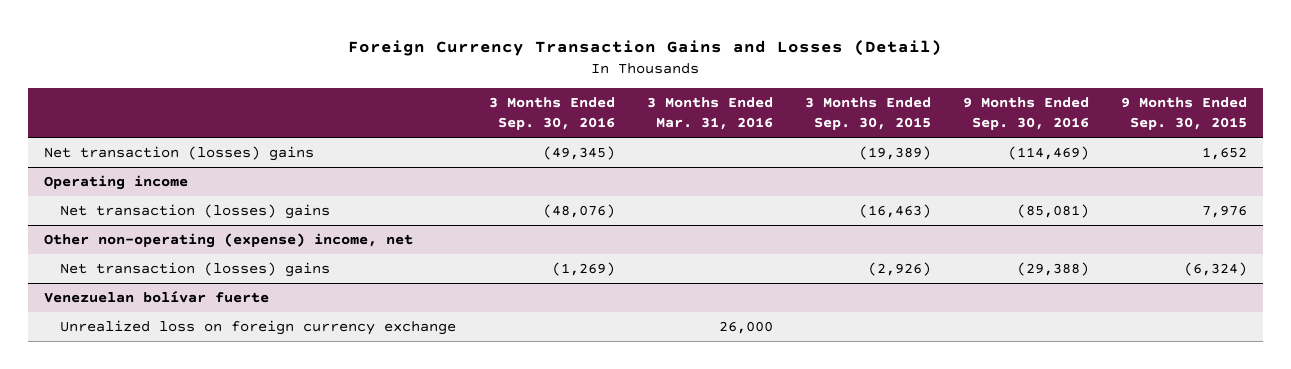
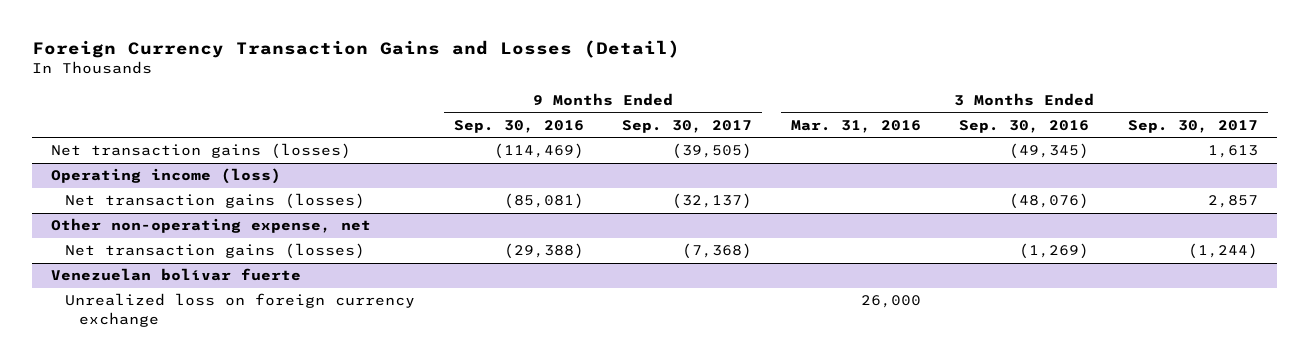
- | 3 Months Ended Sep. 30, 2016 | 3 Months Ended Mar. 31, 2016 | 3 Months Ended Sep. 30, 2015 | 9 Months Ended Sep. 30, 2016 | 9 Months Ended Sep. 30, 2015
+ | 9 Months Ended Sep. 30, 2016 | 9 Months Ended Sep. 30, 2017 | 3 Months Ended Mar. 31, 2016 | 3 Months Ended Sep. 30, 2016 | 3 Months Ended Sep. 30, 2017
- Net transaction (losses) gains | (49,345) | | (19,389) | (114,469) | 1,652
- Operating income
- Net transaction (losses) gains | (48,076) | | (16,463) | (85,081) | 7,976
- Other non-operating (expense) income, net
- Net transaction (losses) gains | (1,269) | | (2,926) | (29,388) | (6,324)
+ Net transaction gains (losses) | (114,469) | (39,505) | | (49,345) | 1,613
+ Operating income (loss)
+ Net transaction gains (losses) | (85,081) | (32,137) | | (48,076) | 2,857
+ Other non-operating expense, net
+ Net transaction gains (losses) | (29,388) | (7,368) | | (1,269) | (1,244)

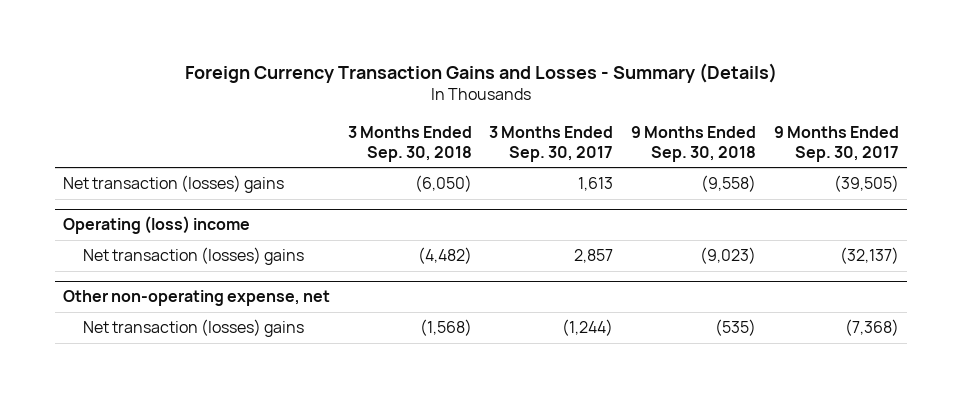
- Foreign Currency Transaction Gains and Losses (Detail)
+ Foreign Currency Transaction Gains and Losses - Summary (Details)
- | 9 Months Ended Sep. 30, 2016 | 9 Months Ended Sep. 30, 2017 | 3 Months Ended Mar. 31, 2016 | 3 Months Ended Sep. 30, 2016 | 3 Months Ended Sep. 30, 2017
+ | 3 Months Ended Sep. 30, 2018 | 3 Months Ended Sep. 30, 2017 | 9 Months Ended Sep. 30, 2018 | 9 Months Ended Sep. 30, 2017
- Net transaction gains (losses) | (114,469) | (39,505) | | (49,345) | 1,613
- Operating income (loss)
- Net transaction gains (losses) | (85,081) | (32,137) | | (48,076) | 2,857
+ Net transaction (losses) gains | (6,050) | 1,613 | (9,558) | (39,505)
+ Operating (loss) income
+ Net transaction (losses) gains | (4,482) | 2,857 | (9,023) | (32,137)
@ Other non-operating expense, net
- Net transaction gains (losses) | (29,388) | (7,368) | | (1,269) | (1,244)
- Venezuelan bolívar fuerte
- Unrealized loss on foreign currency exchange | | | 26,000 | |
@ Other non-operating expense, net
+ Net transaction (losses) gains | (1,568) | (1,244) | (535) | (7,368)

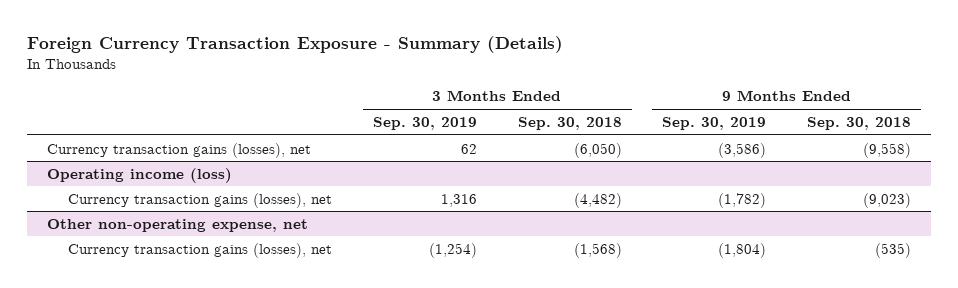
- Foreign Currency Transaction Gains and Losses - Summary (Details)
+ Foreign Currency Transaction Exposure - Summary (Details)
- | 3 Months Ended Sep. 30, 2018 | 3 Months Ended Sep. 30, 2017 | 9 Months Ended Sep. 30, 2018 | 9 Months Ended Sep. 30, 2017
+ | 3 Months Ended Sep. 30, 2019 | 3 Months Ended Sep. 30, 2018 | 9 Months Ended Sep. 30, 2019 | 9 Months Ended Sep. 30, 2018
- Net transaction (losses) gains | (6,050) | 1,613 | (9,558) | (39,505)
- Operating (loss) income
- Net transaction (losses) gains | (4,482) | 2,857 | (9,023) | (32,137)
+ Currency transaction gains (losses), net | 62 | (6,050) | (3,586) | (9,558)
+ Operating income (loss)
+ Currency transaction gains (losses), net | 1,316 | (4,482) | (1,782) | (9,023)
@ Other non-operating expense, net
- Net transaction (losses) gains | (1,568) | (1,244) | (535) | (7,368)
+ Currency transaction gains (losses), net | (1,254) | (1,568) | (1,804) | (535)

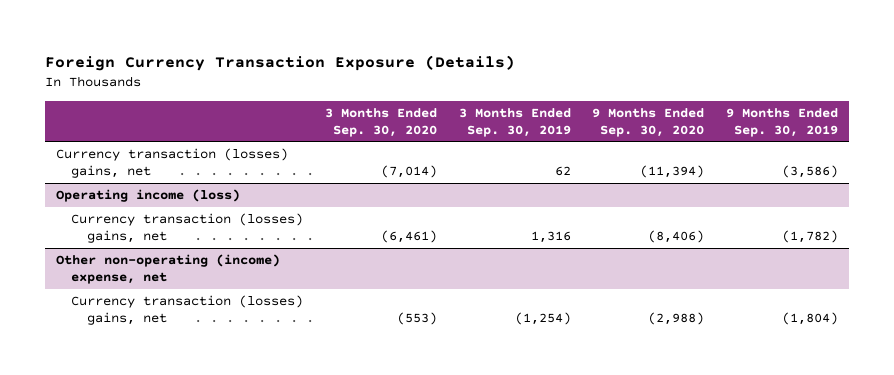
- Foreign Currency Transaction Exposure - Summary (Details)
+ Foreign Currency Transaction Exposure (Details)
- | 3 Months Ended Sep. 30, 2019 | 3 Months Ended Sep. 30, 2018 | 9 Months Ended Sep. 30, 2019 | 9 Months Ended Sep. 30, 2018
+ | 3 Months Ended Sep. 30, 2020 | 3 Months Ended Sep. 30, 2019 | 9 Months Ended Sep. 30, 2020 | 9 Months Ended Sep. 30, 2019
- Currency transaction gains (losses), net | 62 | (6,050) | (3,586) | (9,558)
+ Currency transaction (losses) gains, net | (7,014) | 62 | (11,394) | (3,586)
@ Operating income (loss)
- Currency transaction gains (losses), net | 1,316 | (4,482) | (1,782) | (9,023)
- Other non-operating expense, net
- Currency transaction gains (losses), net | (1,254) | (1,568) | (1,804) | (535)
@ Operating income (loss)
+ Currency transaction (losses) gains, net | (6,461) | 1,316 | (8,406) | (1,782)
+ Other non-operating (income) expense, net
+ Currency transaction (losses) gains, net | (553) | (1,254) | (2,988) | (1,804)

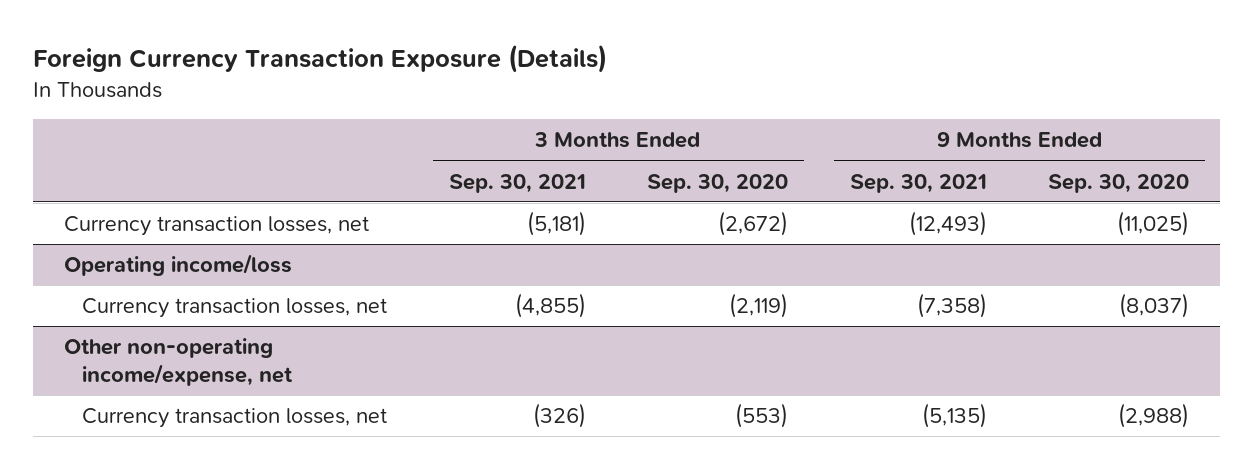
- | 3 Months Ended Sep. 30, 2020 | 3 Months Ended Sep. 30, 2019 | 9 Months Ended Sep. 30, 2020 | 9 Months Ended Sep. 30, 2019
+ | 3 Months Ended Sep. 30, 2021 | 3 Months Ended Sep. 30, 2020 | 9 Months Ended Sep. 30, 2021 | 9 Months Ended Sep. 30, 2020
- Currency transaction (losses) gains, net | (7,014) | 62 | (11,394) | (3,586)
- Operating income (loss)
- Currency transaction (losses) gains, net | (6,461) | 1,316 | (8,406) | (1,782)
- Other non-operating (income) expense, net
- Currency transaction (losses) gains, net | (553) | (1,254) | (2,988) | (1,804)
+ Currency transaction losses, net | (5,181) | (2,672) | (12,493) | (11,025)
+ Operating income/loss
+ Currency transaction losses, net | (4,855) | (2,119) | (7,358) | (8,037)
+ Other non-operating income/expense, net
+ Currency transaction losses, net | (326) | (553) | (5,135) | (2,988)

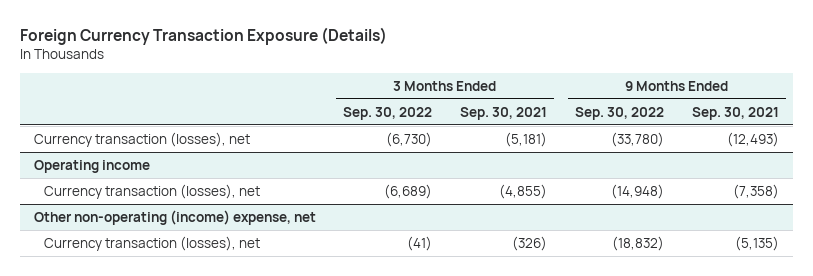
- | 3 Months Ended Sep. 30, 2021 | 3 Months Ended Sep. 30, 2020 | 9 Months Ended Sep. 30, 2021 | 9 Months Ended Sep. 30, 2020
+ | 3 Months Ended Sep. 30, 2022 | 3 Months Ended Sep. 30, 2021 | 9 Months Ended Sep. 30, 2022 | 9 Months Ended Sep. 30, 2021
- Currency transaction losses, net | (5,181) | (2,672) | (12,493) | (11,025)
- Operating income/loss
- Currency transaction losses, net | (4,855) | (2,119) | (7,358) | (8,037)
- Other non-operating income/expense, net
- Currency transaction losses, net | (326) | (553) | (5,135) | (2,988)
+ Currency transaction (losses), net | (6,730) | (5,181) | (33,780) | (12,493)
+ Operating income
+ Currency transaction (losses), net | (6,689) | (4,855) | (14,948) | (7,358)
+ Other non-operating (income) expense, net
+ Currency transaction (losses), net | (41) | (326) | (18,832) | (5,135)

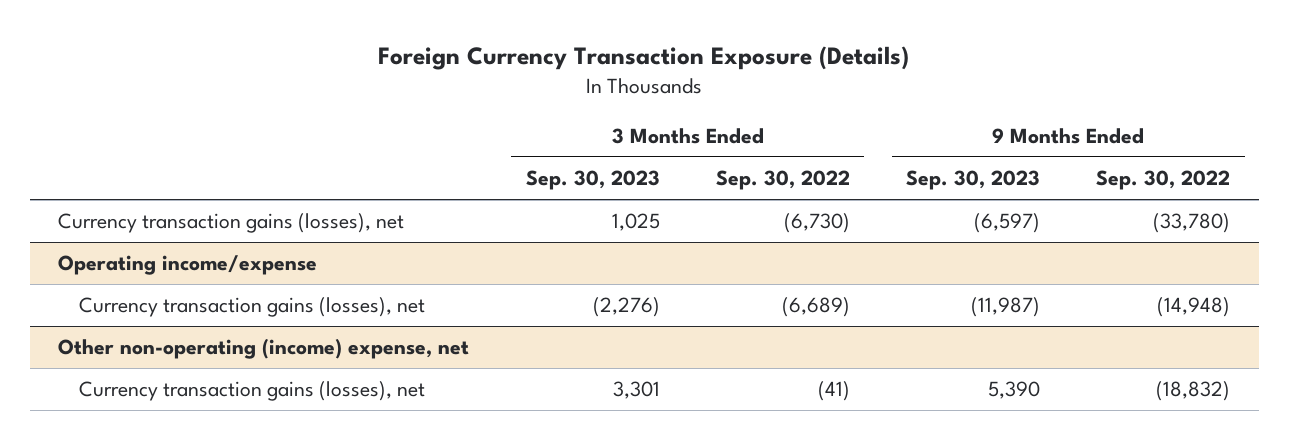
- | 3 Months Ended Sep. 30, 2022 | 3 Months Ended Sep. 30, 2021 | 9 Months Ended Sep. 30, 2022 | 9 Months Ended Sep. 30, 2021
+ | 3 Months Ended Sep. 30, 2023 | 3 Months Ended Sep. 30, 2022 | 9 Months Ended Sep. 30, 2023 | 9 Months Ended Sep. 30, 2022
- Currency transaction (losses), net | (6,730) | (5,181) | (33,780) | (12,493)
- Operating income
- Currency transaction (losses), net | (6,689) | (4,855) | (14,948) | (7,358)
+ Currency transaction gains (losses), net | 1,025 | (6,730) | (6,597) | (33,780)
+ Operating income/expense
+ Currency transaction gains (losses), net | (2,276) | (6,689) | (11,987) | (14,948)
@ Other non-operating (income) expense, net
- Currency transaction (losses), net | (41) | (326) | (18,832) | (5,135)
+ Currency transaction gains (losses), net | 3,301 | (41) | 5,390 | (18,832)

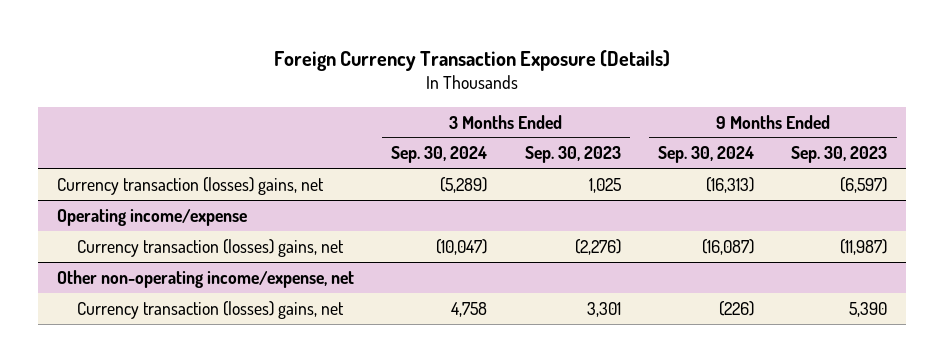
- | 3 Months Ended Sep. 30, 2023 | 3 Months Ended Sep. 30, 2022 | 9 Months Ended Sep. 30, 2023 | 9 Months Ended Sep. 30, 2022
+ | 3 Months Ended Sep. 30, 2024 | 3 Months Ended Sep. 30, 2023 | 9 Months Ended Sep. 30, 2024 | 9 Months Ended Sep. 30, 2023
- Currency transaction gains (losses), net | 1,025 | (6,730) | (6,597) | (33,780)
+ Currency transaction (losses) gains, net | (5,289) | 1,025 | (16,313) | (6,597)
@ Operating income/expense
- Currency transaction gains (losses), net | (2,276) | (6,689) | (11,987) | (14,948)
- Other non-operating (income) expense, net
- Currency transaction gains (losses), net | 3,301 | (41) | 5,390 | (18,832)
@ Operating income/expense
+ Currency transaction (losses) gains, net | (10,047) | (2,276) | (16,087) | (11,987)
+ Other non-operating income/expense, net
+ Currency transaction (losses) gains, net | 4,758 | 3,301 | (226) | 5,390

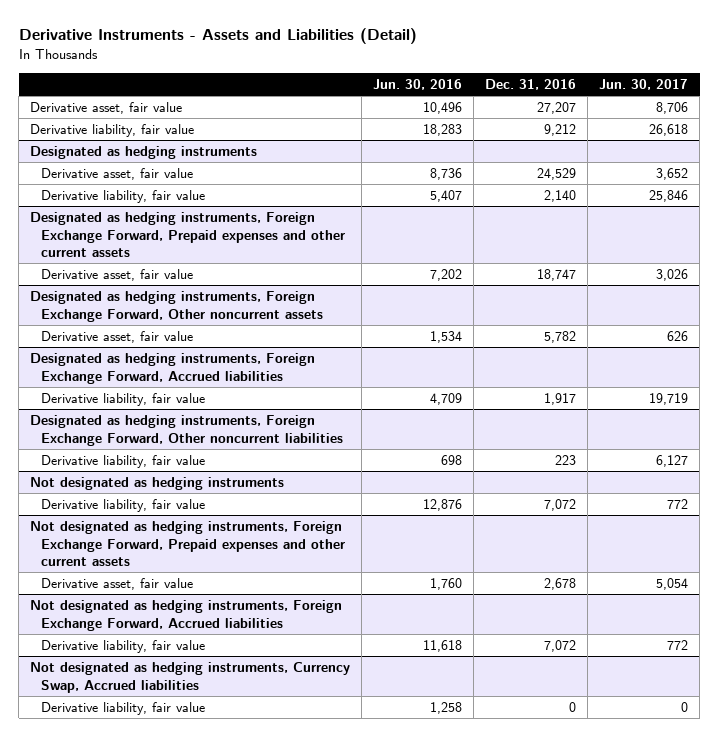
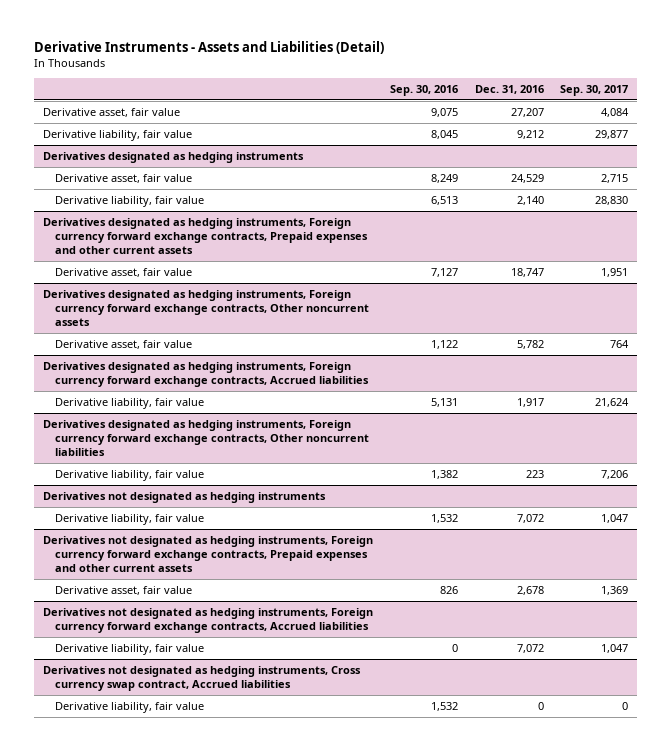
- | Jun. 30, 2016 | Dec. 31, 2016 | Jun. 30, 2017
+ | Sep. 30, 2016 | Dec. 31, 2016 | Sep. 30, 2017
- Designated as hedging instruments
+ Derivatives designated as hedging instruments
- Designated as hedging instruments, Foreign Exchange Forward, Prepaid expenses and other current assets
+ Derivatives designated as hedging instruments, Foreign currency forward exchange contracts, Prepaid expenses and other current assets
- Designated as hedging instruments, Foreign Exchange Forward, Other noncurrent assets
+ Derivatives designated as hedging instruments, Foreign currency forward exchange contracts, Other noncurrent assets
- Designated as hedging instruments, Foreign Exchange Forward, Accrued liabilities
+ Derivatives designated as hedging instruments, Foreign currency forward exchange contracts, Accrued liabilities
- Designated as hedging instruments, Foreign Exchange Forward, Other noncurrent liabilities
+ Derivatives designated as hedging instruments, Foreign currency forward exchange contracts, Other noncurrent liabilities
- Not designated as hedging instruments
+ Derivatives not designated as hedging instruments
- Not designated as hedging instruments, Foreign Exchange Forward, Prepaid expenses and other current assets
+ Derivatives not designated as hedging instruments, Foreign currency forward exchange contracts, Prepaid expenses and other current assets
- Not designated as hedging instruments, Foreign Exchange Forward, Accrued liabilities
+ Derivatives not designated as hedging instruments, Foreign currency forward exchange contracts, Accrued liabilities
- Not designated as hedging instruments, Currency Swap, Accrued liabilities
+ Derivatives not designated as hedging instruments, Cross currency swap contract, Accrued liabilities

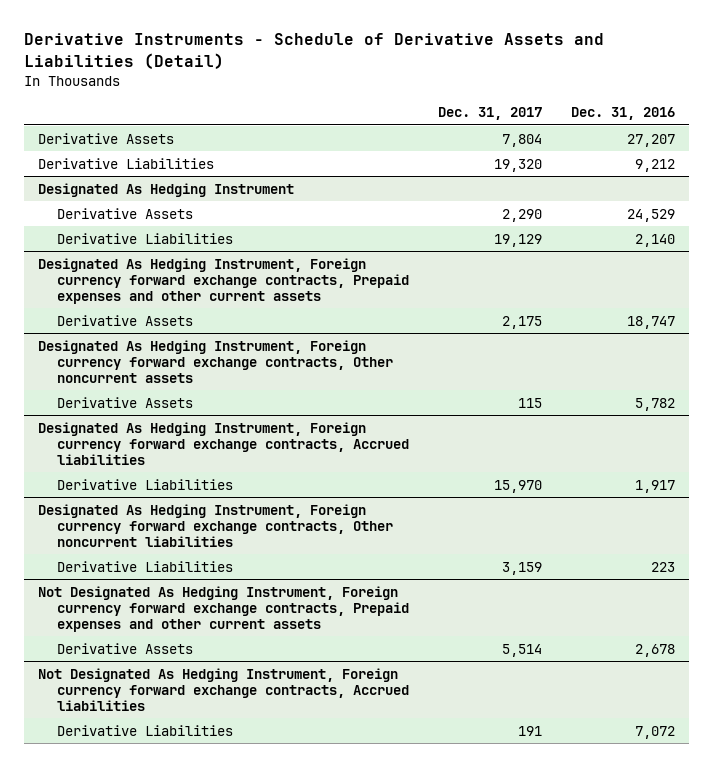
- Derivative Instruments - Assets and Liabilities (Detail)
+ Derivative Instruments - Schedule of Derivative Assets and Liabilities (Detail)
- | Sep. 30, 2016 | Dec. 31, 2016 | Sep. 30, 2017
+ | Dec. 31, 2017 | Dec. 31, 2016
- Derivative asset, fair value | 9,075 | 27,207 | 4,084
- Derivative liability, fair value | 8,045 | 9,212 | 29,877
- Derivatives designated as hedging instruments
- Derivative asset, fair value | 8,249 | 24,529 | 2,715
- Derivative liability, fair value | 6,513 | 2,140 | 28,830
- Derivatives designated as hedging instruments, Foreign currency forward exchange contracts, Prepaid expenses and other current assets
- Derivative asset, fair value | 7,127 | 18,747 | 1,951
- Derivatives designated as hedging instruments, Foreign currency forward exchange contracts, Other noncurrent assets
- Derivative asset, fair value | 1,122 | 5,782 | 764
- Derivatives designated as hedging instruments, Foreign currency forward exchange contracts, Accrued liabilities
- Derivative liability, fair value | 5,131 | 1,917 | 21,624
- Derivatives designated as hedging instruments, Foreign currency forward exchange contracts, Other noncurrent liabilities
- Derivative liability, fair value | 1,382 | 223 | 7,206
- Derivatives not designated as hedging instruments
- Derivative liability, fair value | 1,532 | 7,072 | 1,047
- Derivatives not designated as hedging instruments, Foreign currency forward exchange contracts, Prepaid expenses and other current assets
- Derivative asset, fair value | 826 | 2,678 | 1,369
- Derivatives not designated as hedging instruments, Foreign currency forward exchange contracts, Accrued liabilities
- Derivative liability, fair value | 0 | 7,072 | 1,047
- Derivatives not designated as hedging instruments, Cross currency swap contract, Accrued liabilities
- Derivative liability, fair value | 1,532 | 0 | 0
+ Derivative Assets | 7,804 | 27,207
+ Derivative Liabilities | 19,320 | 9,212
+ Designated As Hedging Instrument
+ Derivative Assets | 2,290 | 24,529
+ Derivative Liabilities | 19,129 | 2,140
+ Designated As Hedging Instrument, Foreign currency forward exchange contracts, Prepaid expenses and other current assets
+ Derivative Assets | 2,175 | 18,747
+ Designated As Hedging Instrument, Foreign currency forward exchange contracts, Other noncurrent assets
+ Derivative Assets | 115 | 5,782
+ Designated As Hedging Instrument, Foreign currency forward exchange contracts, Accrued liabilities
+ Derivative Liabilities | 15,970 | 1,917
+ Designated As Hedging Instrument, Foreign currency forward exchange contracts, Other noncurrent liabilities
+ Derivative Liabilities | 3,159 | 223
+ Not Designated As Hedging Instrument, Foreign currency forward exchange contracts, Prepaid expenses and other current assets
+ Derivative Assets | 5,514 | 2,678
+ Not Designated As Hedging Instrument, Foreign currency forward exchange contracts, Accrued liabilities
+ Derivative Liabilities | 191 | 7,072

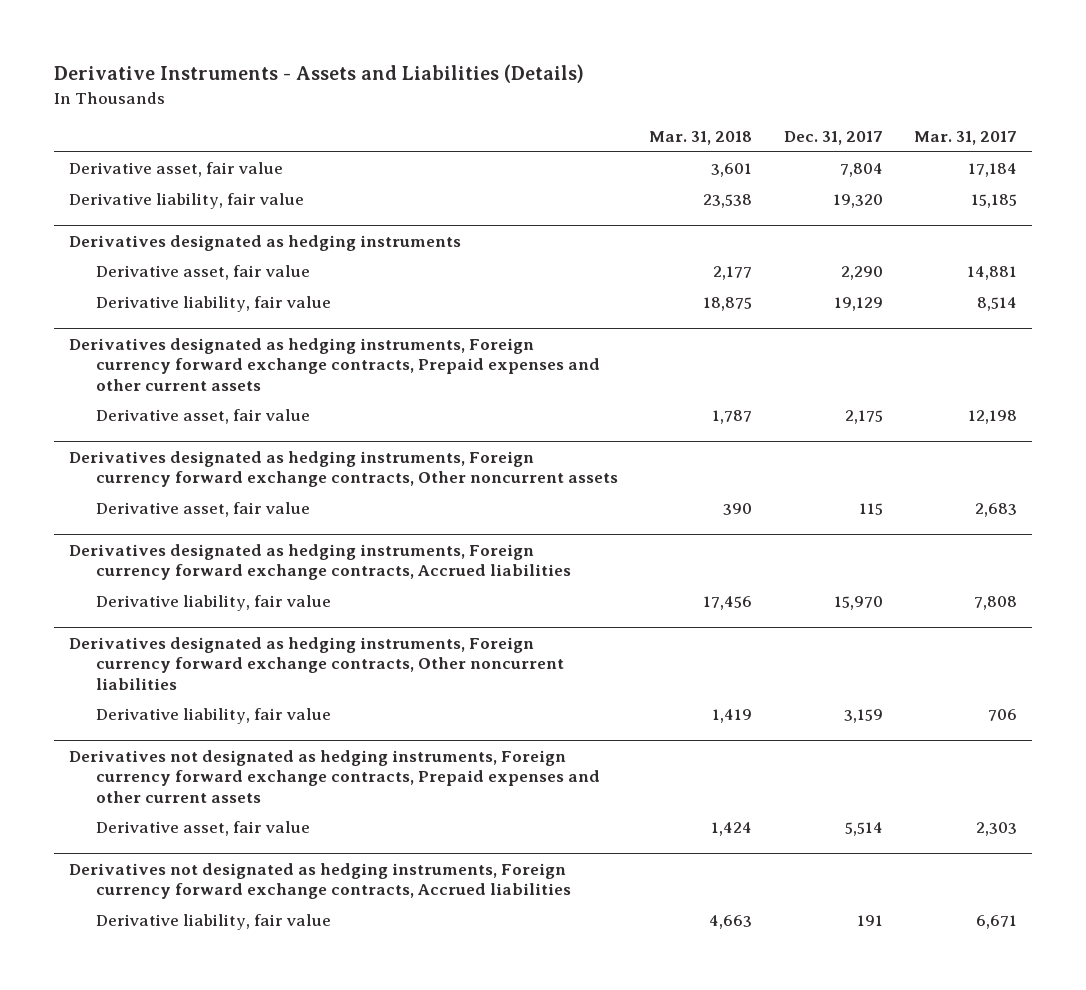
- Derivative Instruments - Schedule of Derivative Assets and Liabilities (Detail)
+ Derivative Instruments - Assets and Liabilities (Details)
- | Dec. 31, 2017 | Dec. 31, 2016
+ | Mar. 31, 2018 | Dec. 31, 2017 | Mar. 31, 2017
- Derivative Assets | 7,804 | 27,207
- Derivative Liabilities | 19,320 | 9,212
- Designated As Hedging Instrument
- Derivative Assets | 2,290 | 24,529
- Derivative Liabilities | 19,129 | 2,140
- Designated As Hedging Instrument, Foreign currency forward exchange contracts, Prepaid expenses and other current assets
- Derivative Assets | 2,175 | 18,747
- Designated As Hedging Instrument, Foreign currency forward exchange contracts, Other noncurrent assets
- Derivative Assets | 115 | 5,782
- Designated As Hedging Instrument, Foreign currency forward exchange contracts, Accrued liabilities
- Derivative Liabilities | 15,970 | 1,917
- Designated As Hedging Instrument, Foreign currency forward exchange contracts, Other noncurrent liabilities
- Derivative Liabilities | 3,159 | 223
- Not Designated As Hedging Instrument, Foreign currency forward exchange contracts, Prepaid expenses and other current assets
- Derivative Assets | 5,514 | 2,678
- Not Designated As Hedging Instrument, Foreign currency forward exchange contracts, Accrued liabilities
- Derivative Liabilities | 191 | 7,072
+ Derivative asset, fair value | 3,601 | 7,804 | 17,184
+ Derivative liability, fair value | 23,538 | 19,320 | 15,185
+ Derivatives designated as hedging instruments
+ Derivative asset, fair value | 2,177 | 2,290 | 14,881
+ Derivative liability, fair value | 18,875 | 19,129 | 8,514
+ Derivatives designated as hedging instruments, Foreign currency forward exchange contracts, Prepaid expenses and other current assets
+ Derivative asset, fair value | 1,787 | 2,175 | 12,198
+ Derivatives designated as hedging instruments, Foreign currency forward exchange contracts, Other noncurrent assets
+ Derivative asset, fair value | 390 | 115 | 2,683
+ Derivatives designated as hedging instruments, Foreign currency forward exchange contracts, Accrued liabilities
+ Derivative liability, fair value | 17,456 | 15,970 | 7,808
+ Derivatives designated as hedging instruments, Foreign currency forward exchange contracts, Other noncurrent liabilities
+ Derivative liability, fair value | 1,419 | 3,159 | 706
+ Derivatives not designated as hedging instruments, Foreign currency forward exchange contracts, Prepaid expenses and other current assets
+ Derivative asset, fair value | 1,424 | 5,514 | 2,303
+ Derivatives not designated as hedging instruments, Foreign currency forward exchange contracts, Accrued liabilities
+ Derivative liability, fair value | 4,663 | 191 | 6,671

